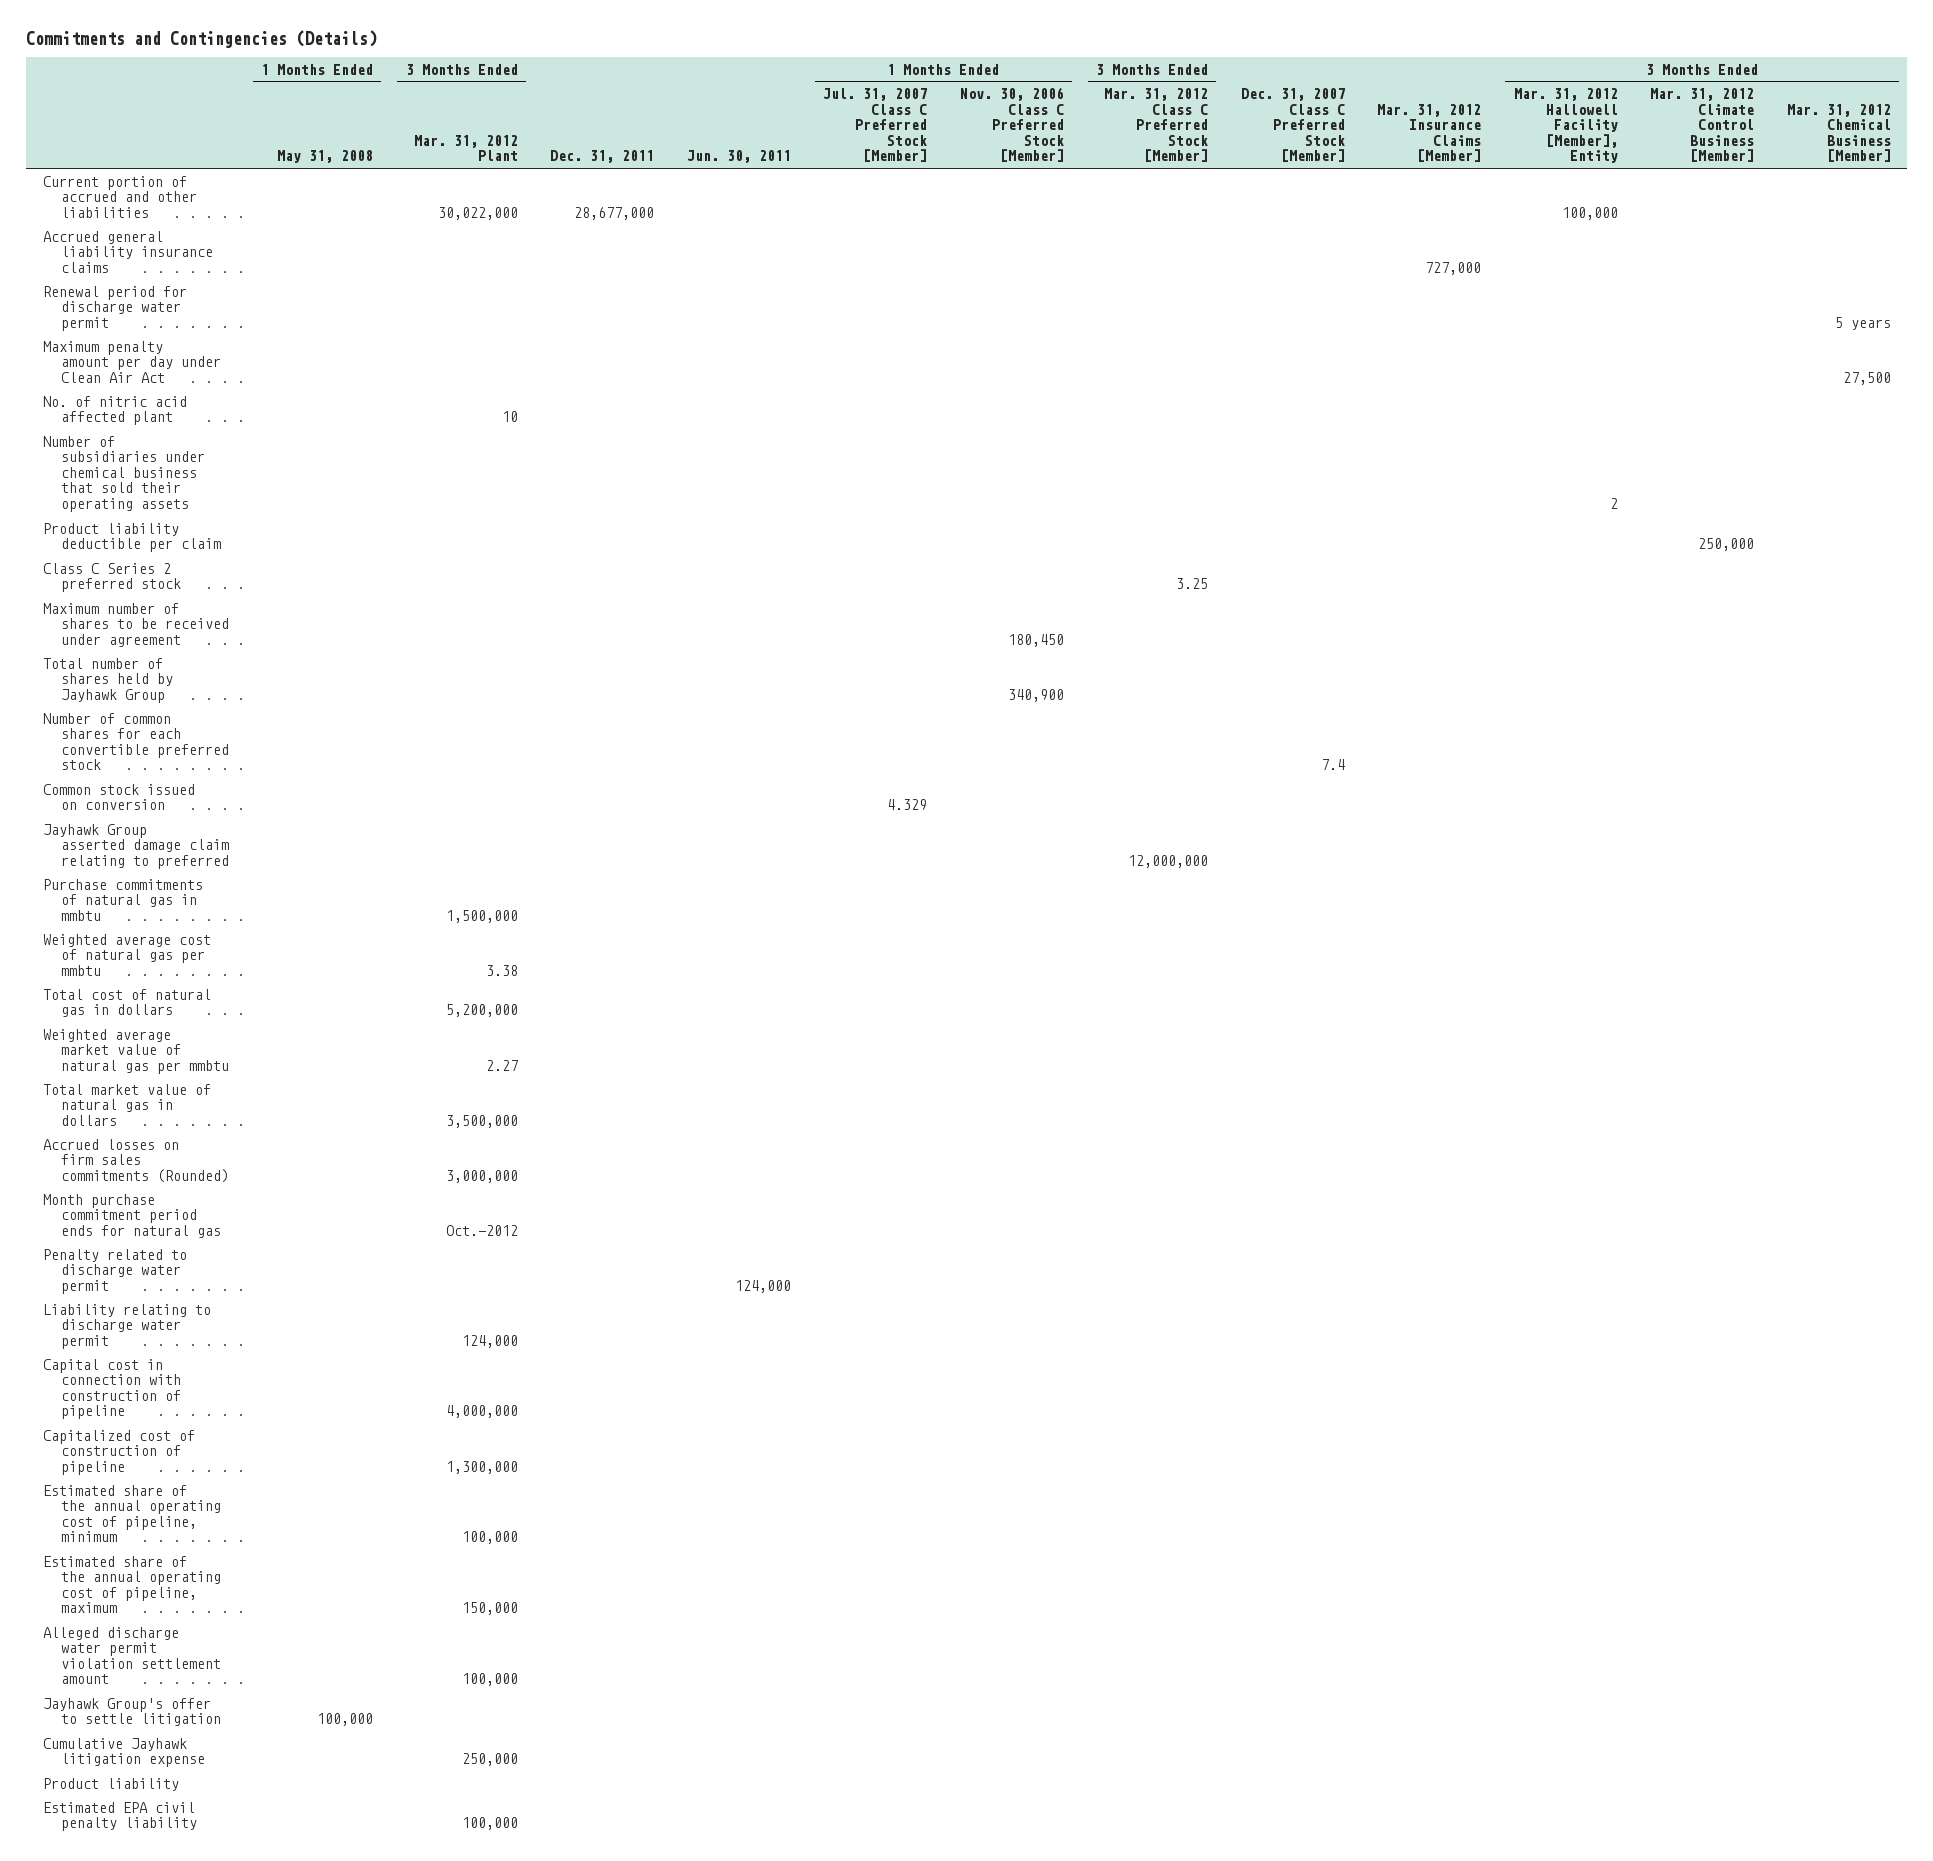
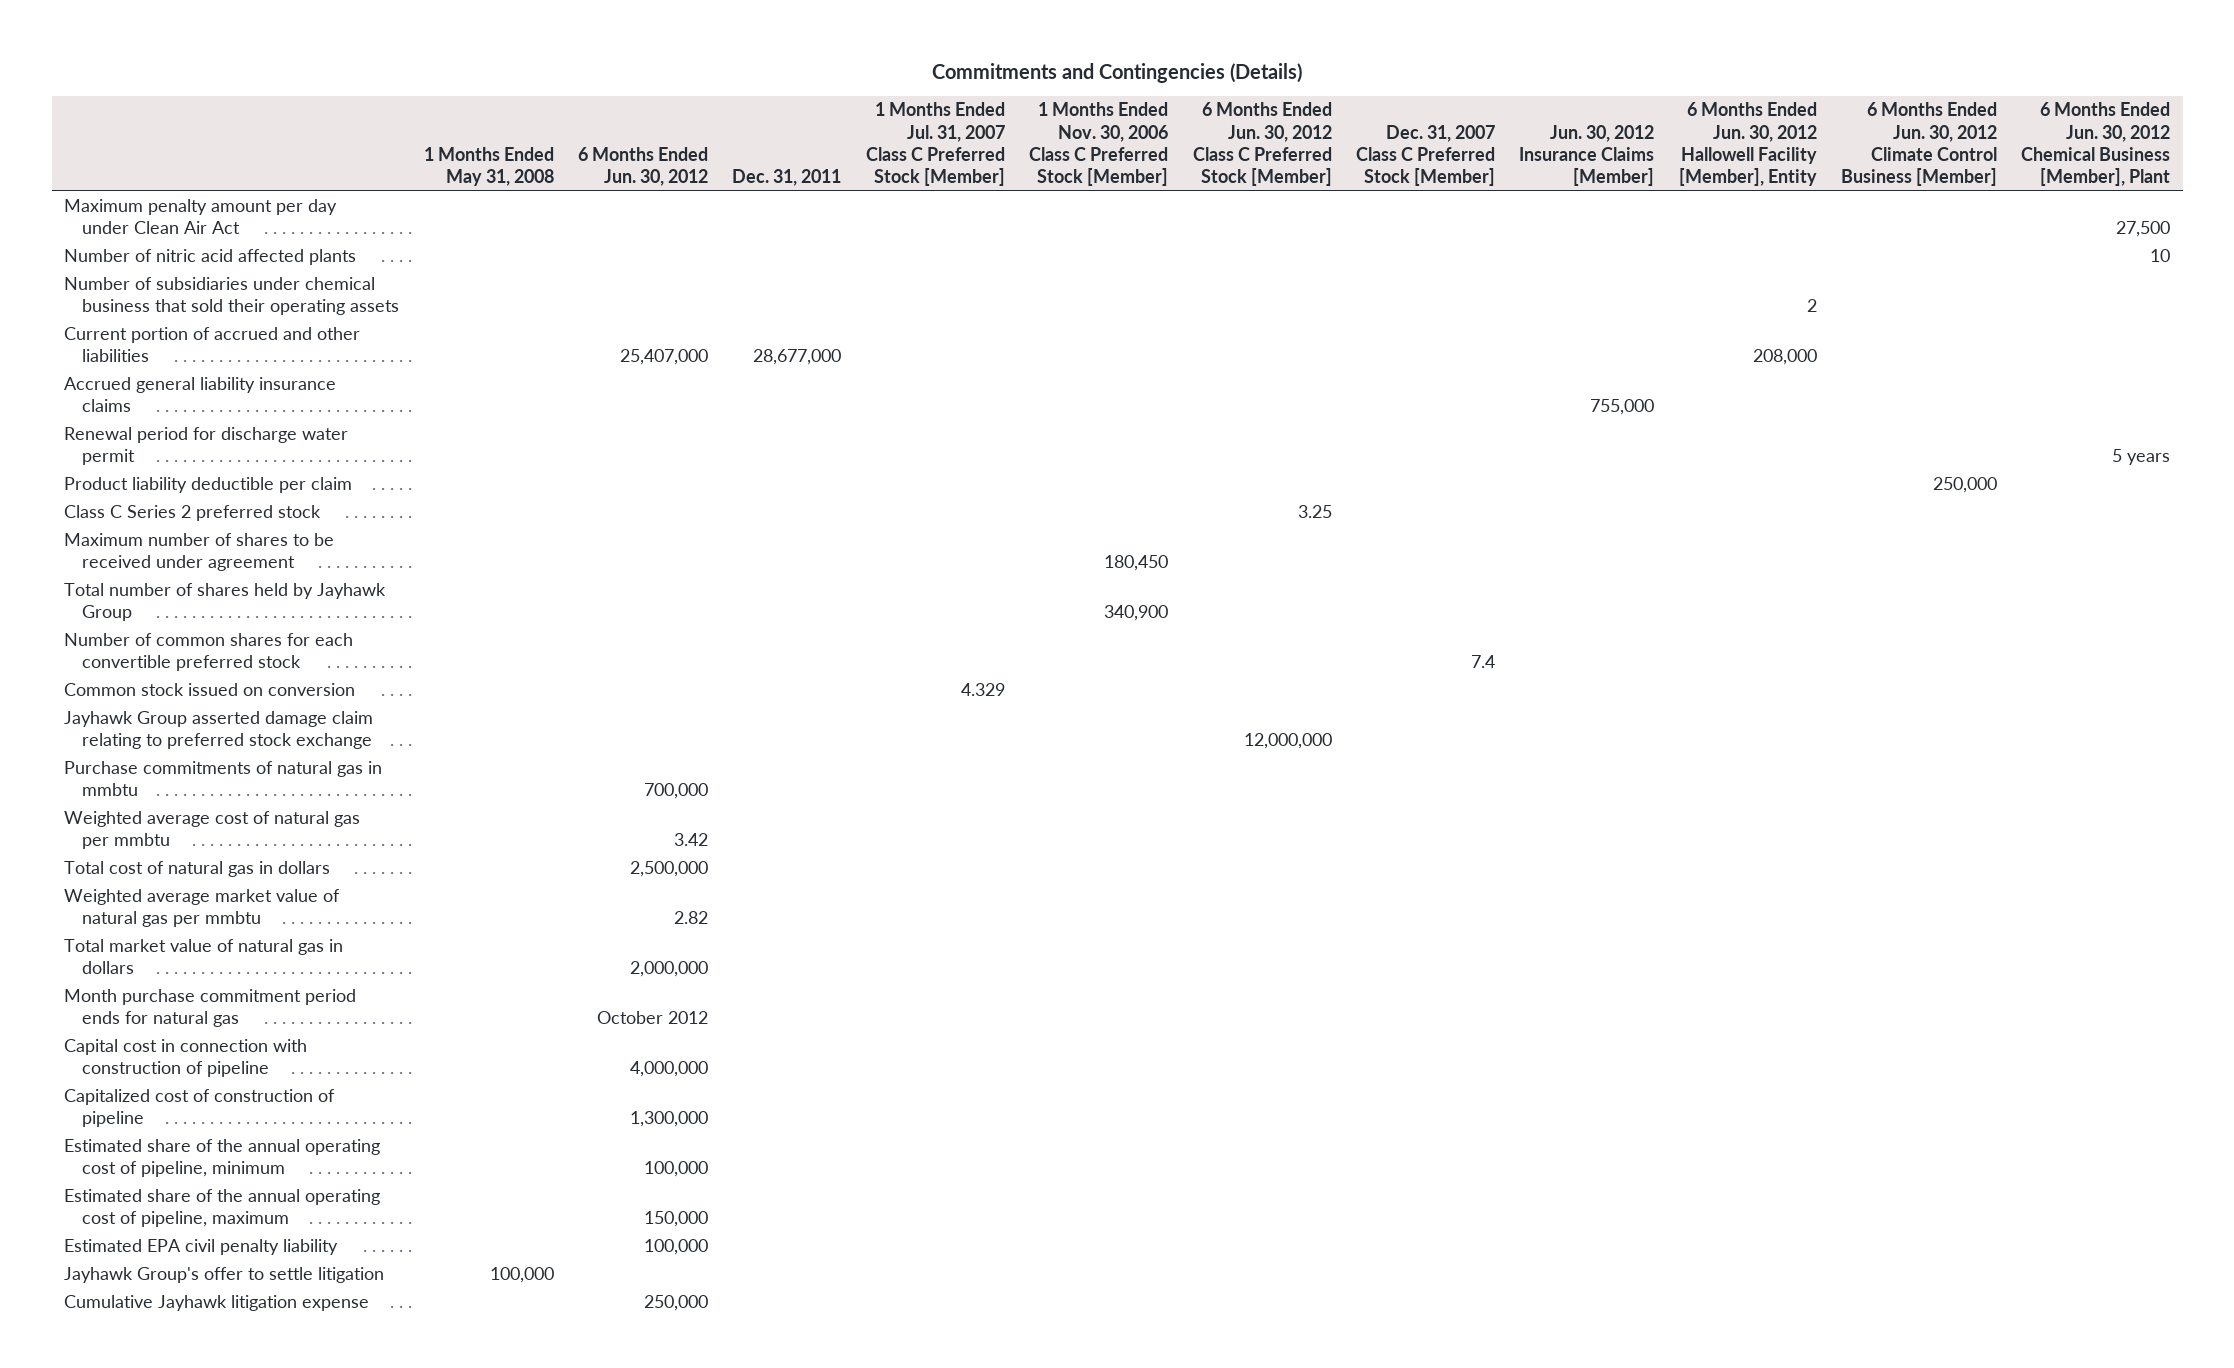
- | 1 Months Ended May 31, 2008 | 3 Months Ended Mar. 31, 2012 Plant | Dec. 31, 2011 | Jun. 30, 2011 | 1 Months Ended Jul. 31, 2007 Class C Preferred Stock [Member] | 1 Months Ended Nov. 30, 2006 Class C Preferred Stock [Member] | 3 Months Ended Mar. 31, 2012 Class C Preferred Stock [Member] | Dec. 31, 2007 Class C Preferred Stock [Member] | Mar. 31, 2012 Insurance Claims [Member] | 3 Months Ended Mar. 31, 2012 Hallowell Facility [Member], Entity | 3 Months Ended Mar. 31, 2012 Climate Control Business [Member] | 3 Months Ended Mar. 31, 2012 Chemical Business [Member]
+ | 1 Months Ended May 31, 2008 | 6 Months Ended Jun. 30, 2012 | Dec. 31, 2011 | 1 Months Ended Jul. 31, 2007 Class C Preferred Stock [Member] | 1 Months Ended Nov. 30, 2006 Class C Preferred Stock [Member] | 6 Months Ended Jun. 30, 2012 Class C Preferred Stock [Member] | Dec. 31, 2007 Class C Preferred Stock [Member] | Jun. 30, 2012 Insurance Claims [Member] | 6 Months Ended Jun. 30, 2012 Hallowell Facility [Member], Entity | 6 Months Ended Jun. 30, 2012 Climate Control Business [Member] | 6 Months Ended Jun. 30, 2012 Chemical Business [Member], Plant
moved up: Maximum penalty amount per day under Clean Air Act | | | | | | | | | | | 27,500
+ Number of nitric acid affected plants | | | | | | | | | | | 10
moved up: Number of subsidiaries under chemical business that sold their operating assets | | | | | | | | | 2 | |
- No. of nitric acid affected plant | | 10 | | | | | | | | | |
- Jayhawk Group asserted damage claim relating to preferred | | | | | | | 12,000,000 | | | | |
+ Jayhawk Group asserted damage claim relating to preferred stock exchange | | | | | | 12,000,000 | | | | |
- Accrued losses on firm sales commitments (Rounded) | | 3,000,000 | | | | | | | | | |
- Penalty related to discharge water permit | | | | 124,000 | | | | | | | |
- Liability relating to discharge water permit | | 124,000 | | | | | | | | | |
- Alleged discharge water permit violation settlement amount | | 100,000 | | | | | | | | | |
moved up: Estimated EPA civil penalty liability | | 100,000 | | | | | | | | |
- Product liability

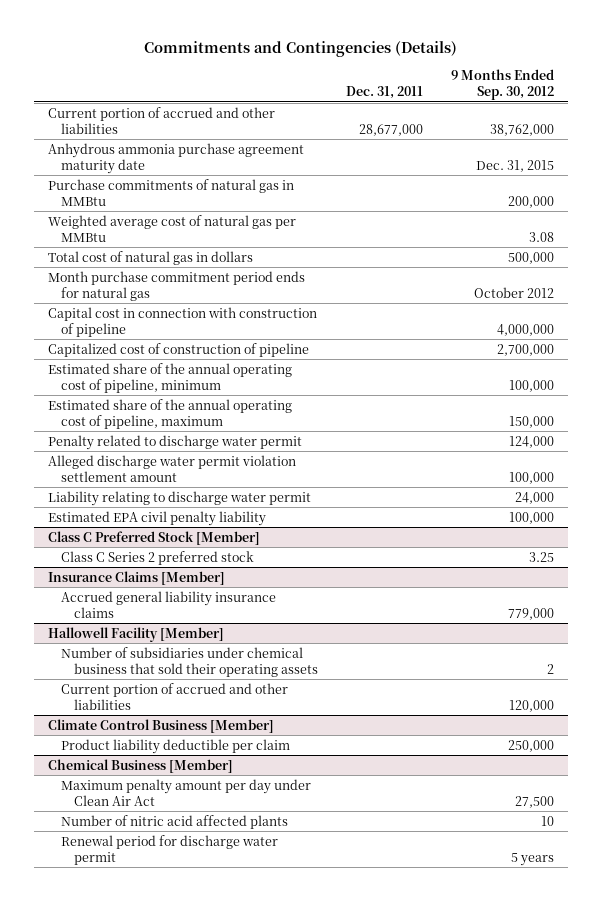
- | 1 Months Ended May 31, 2008 | 6 Months Ended Jun. 30, 2012 | Dec. 31, 2011 | 1 Months Ended Jul. 31, 2007 Class C Preferred Stock [Member] | 1 Months Ended Nov. 30, 2006 Class C Preferred Stock [Member] | 6 Months Ended Jun. 30, 2012 Class C Preferred Stock [Member] | Dec. 31, 2007 Class C Preferred Stock [Member] | Jun. 30, 2012 Insurance Claims [Member] | 6 Months Ended Jun. 30, 2012 Hallowell Facility [Member], Entity | 6 Months Ended Jun. 30, 2012 Climate Control Business [Member] | 6 Months Ended Jun. 30, 2012 Chemical Business [Member], Plant
+ | Dec. 31, 2011 | 9 Months Ended Sep. 30, 2012
- Maximum penalty amount per day under Clean Air Act | | | | | | | | | | | 27,500
- Number of nitric acid affected plants | | | | | | | | | | | 10
- Number of subsidiaries under chemical business that sold their operating assets | | | | | | | | | 2 | |
- Accrued general liability insurance claims | | | | | | | | 755,000 | | |
- Renewal period for discharge water permit | | | | | | | | | | | 5 years
- Product liability deductible per claim | | | | | | | | | | 250,000 |
- Class C Series 2 preferred stock | | | | | | 3.25 | | | | |
- Maximum number of shares to be received under agreement | | | | | 180,450 | | | | | |
- Total number of shares held by Jayhawk Group | | | | | 340,900 | | | | | |
- Number of common shares for each convertible preferred stock | | | | | | | 7.4 | | | |
- Common stock issued on conversion | | | | 4.329 | | | | | | |
- Jayhawk Group asserted damage claim relating to preferred stock exchange | | | | | | 12,000,000 | | | | |
- Purchase commitments of natural gas in mmbtu | | 700,000 | | | | | | | | |
- Weighted average cost of natural gas per mmbtu | | 3.42 | | | | | | | | |
+ Anhydrous ammonia purchase agreement maturity date | | Dec. 31, 2015
+ Purchase commitments of natural gas in MMBtu | | 200,000
+ Weighted average cost of natural gas per MMBtu | | 3.08
- Weighted average market value of natural gas per mmbtu | | 2.82 | | | | | | | | |
- Total market value of natural gas in dollars | | 2,000,000 | | | | | | | | |
+ Penalty related to discharge water permit | | 124,000
+ Alleged discharge water permit violation settlement amount | | 100,000
+ Liability relating to discharge water permit | | 24,000
- Jayhawk Group's offer to settle litigation | 100,000 | | | | | | | | | |
- Cumulative Jayhawk litigation expense | | 250,000 | | | | | | | | |
+ Class C Preferred Stock [Member]
+ Class C Series 2 preferred stock | | 3.25
+ Insurance Claims [Member]
+ Accrued general liability insurance claims | | 779,000
+ Hallowell Facility [Member]
+ Number of subsidiaries under chemical business that sold their operating assets | | 2
+ Current portion of accrued and other liabilities | | 120,000
+ Climate Control Business [Member]
+ Product liability deductible per claim | | 250,000
+ Chemical Business [Member]
+ Maximum penalty amount per day under Clean Air Act | | 27,500
+ Number of nitric acid affected plants | | 10
+ Renewal period for discharge water permit | | 5 years

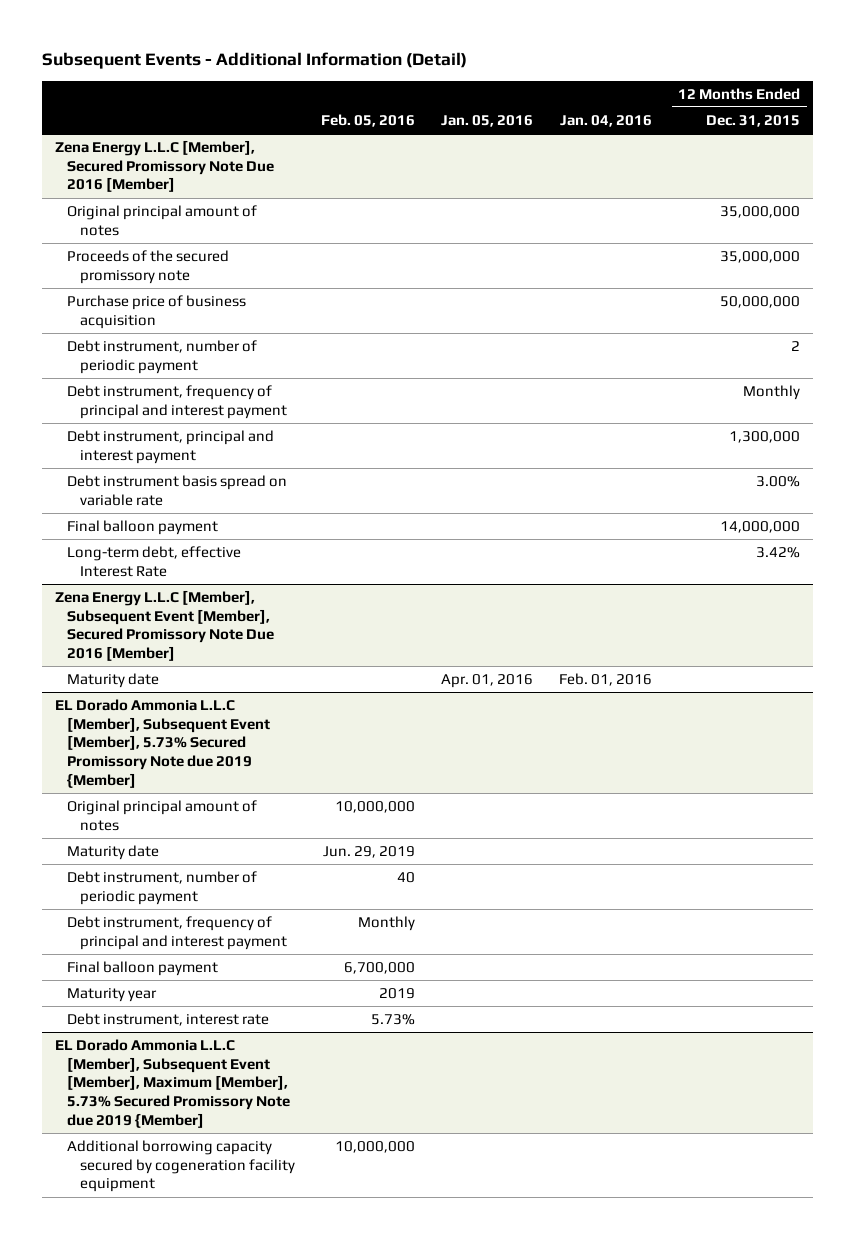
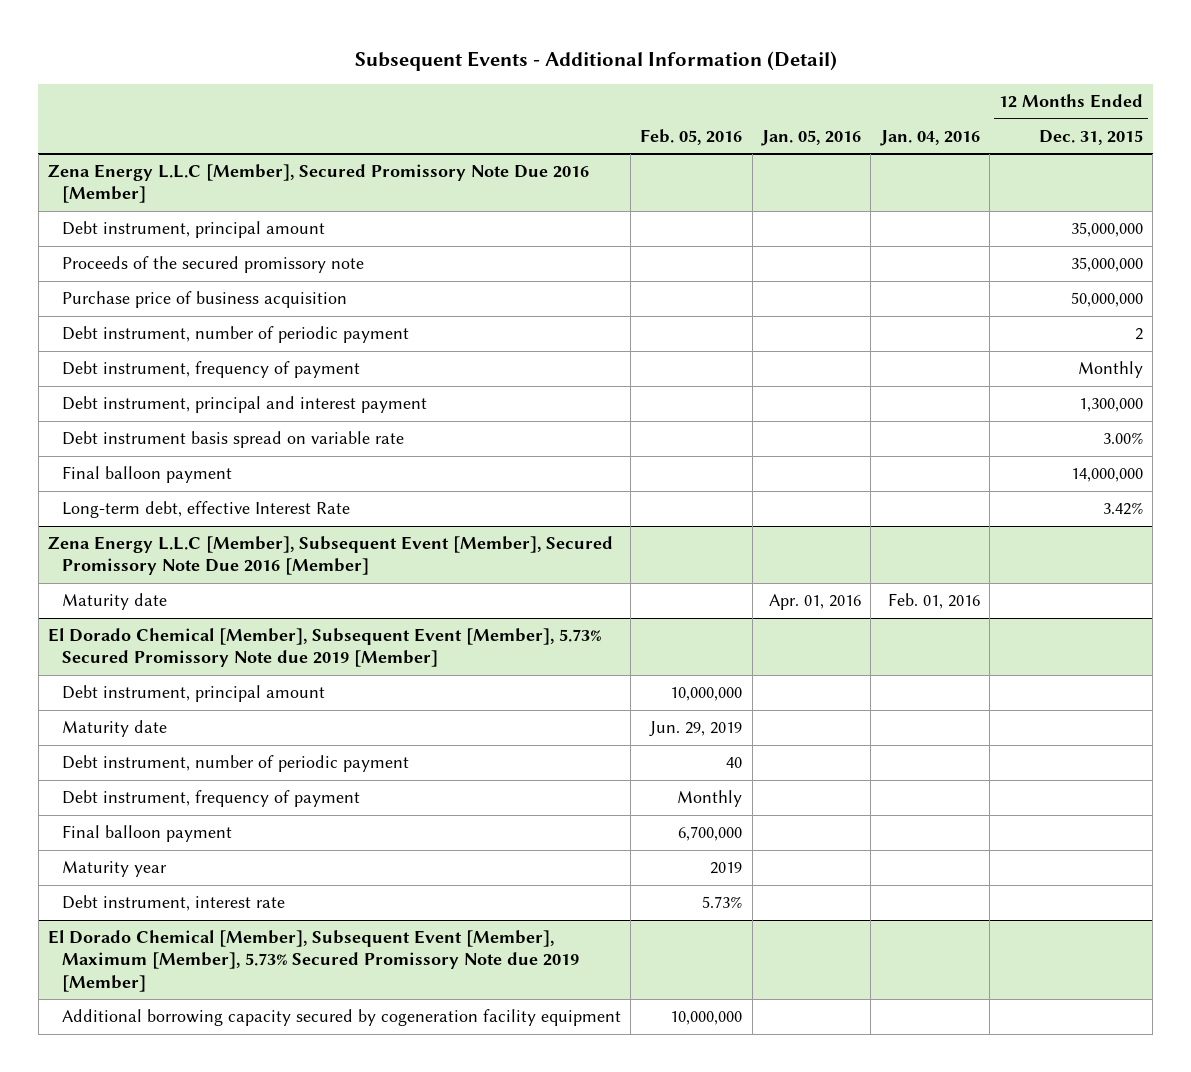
@ Zena Energy L.L.C [Member], Secured Promissory Note Due 2016 [Member]
- Original principal amount of notes | | | | 35,000,000
+ Debt instrument, principal amount | | | | 35,000,000
- Debt instrument, frequency of principal and interest payment | | | | Monthly
+ Debt instrument, frequency of payment | | | | Monthly
- EL Dorado Ammonia L.L.C [Member], Subsequent Event [Member], 5.73% Secured Promissory Note due 2019 {Member]
- Original principal amount of notes | 10,000,000 | | |
+ El Dorado Chemical [Member], Subsequent Event [Member], 5.73% Secured Promissory Note due 2019 [Member]
+ Debt instrument, principal amount | 10,000,000 | | |
- Debt instrument, frequency of principal and interest payment | Monthly | | |
+ Debt instrument, frequency of payment | Monthly | | |
- EL Dorado Ammonia L.L.C [Member], Subsequent Event [Member], Maximum [Member], 5.73% Secured Promissory Note due 2019 {Member]
+ El Dorado Chemical [Member], Subsequent Event [Member], Maximum [Member], 5.73% Secured Promissory Note due 2019 [Member]

